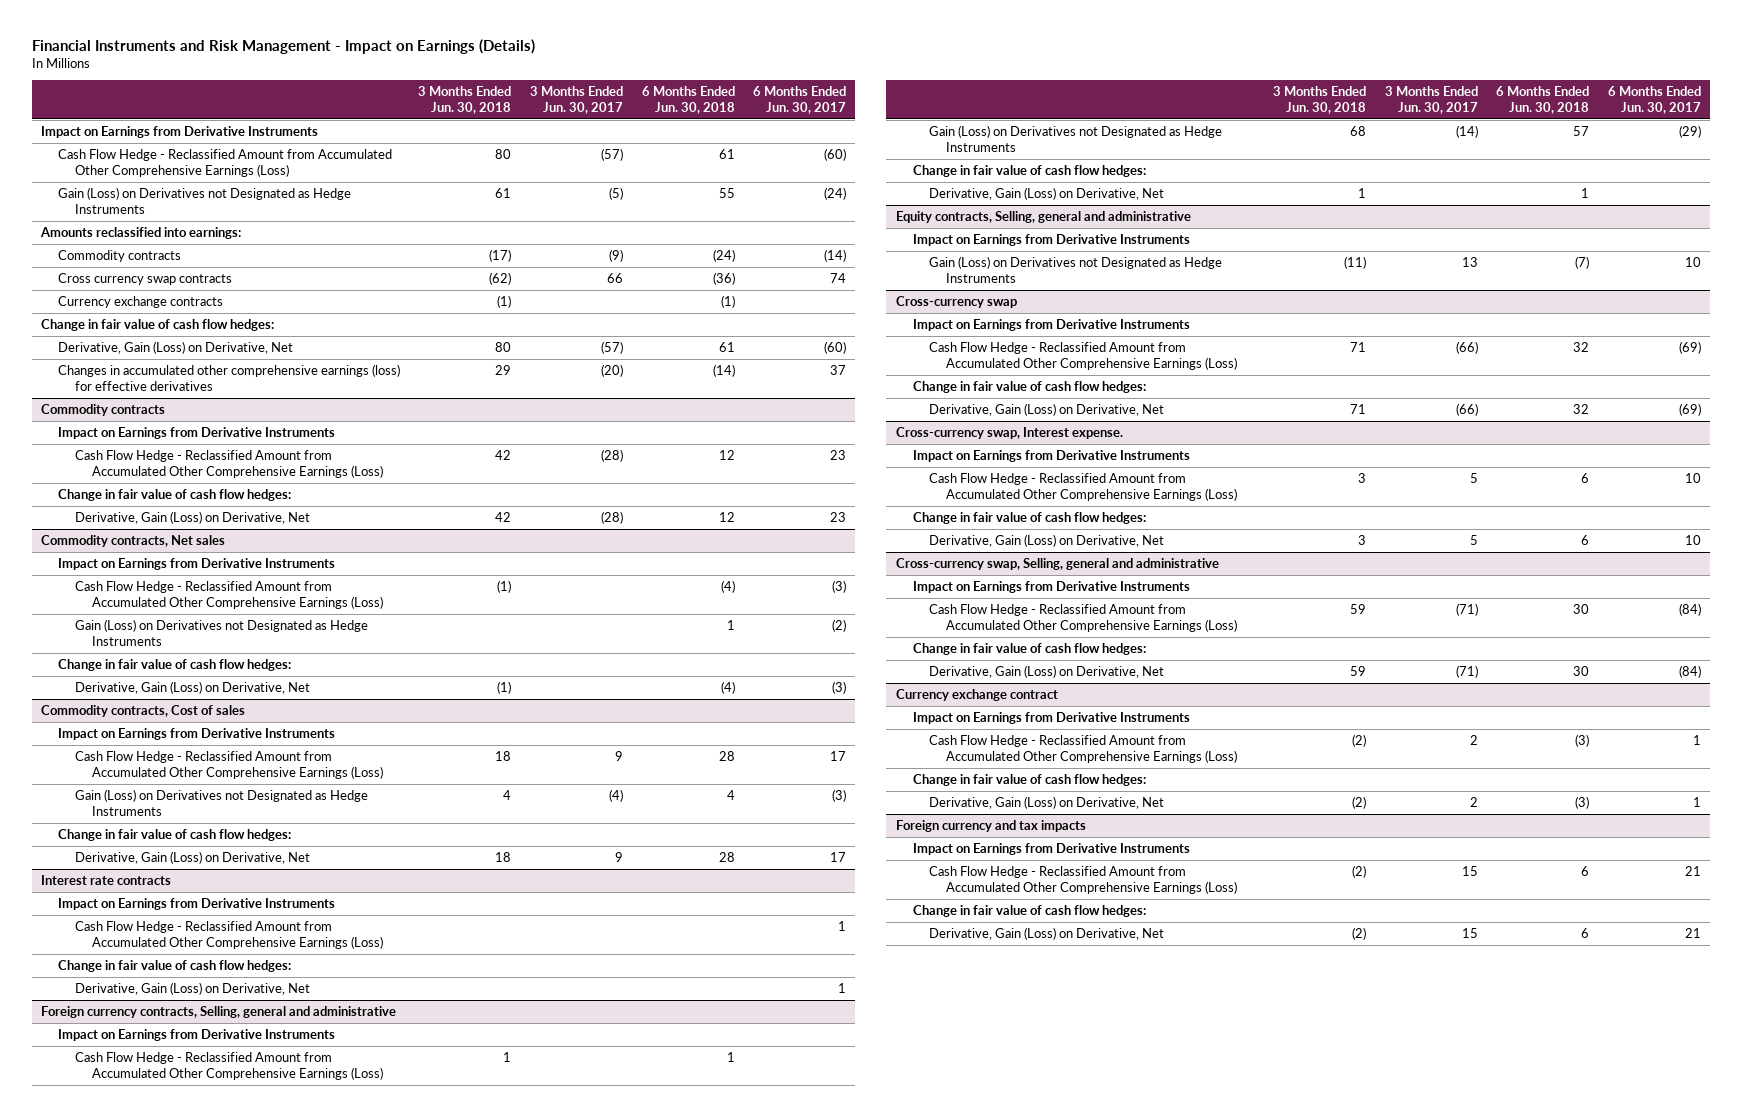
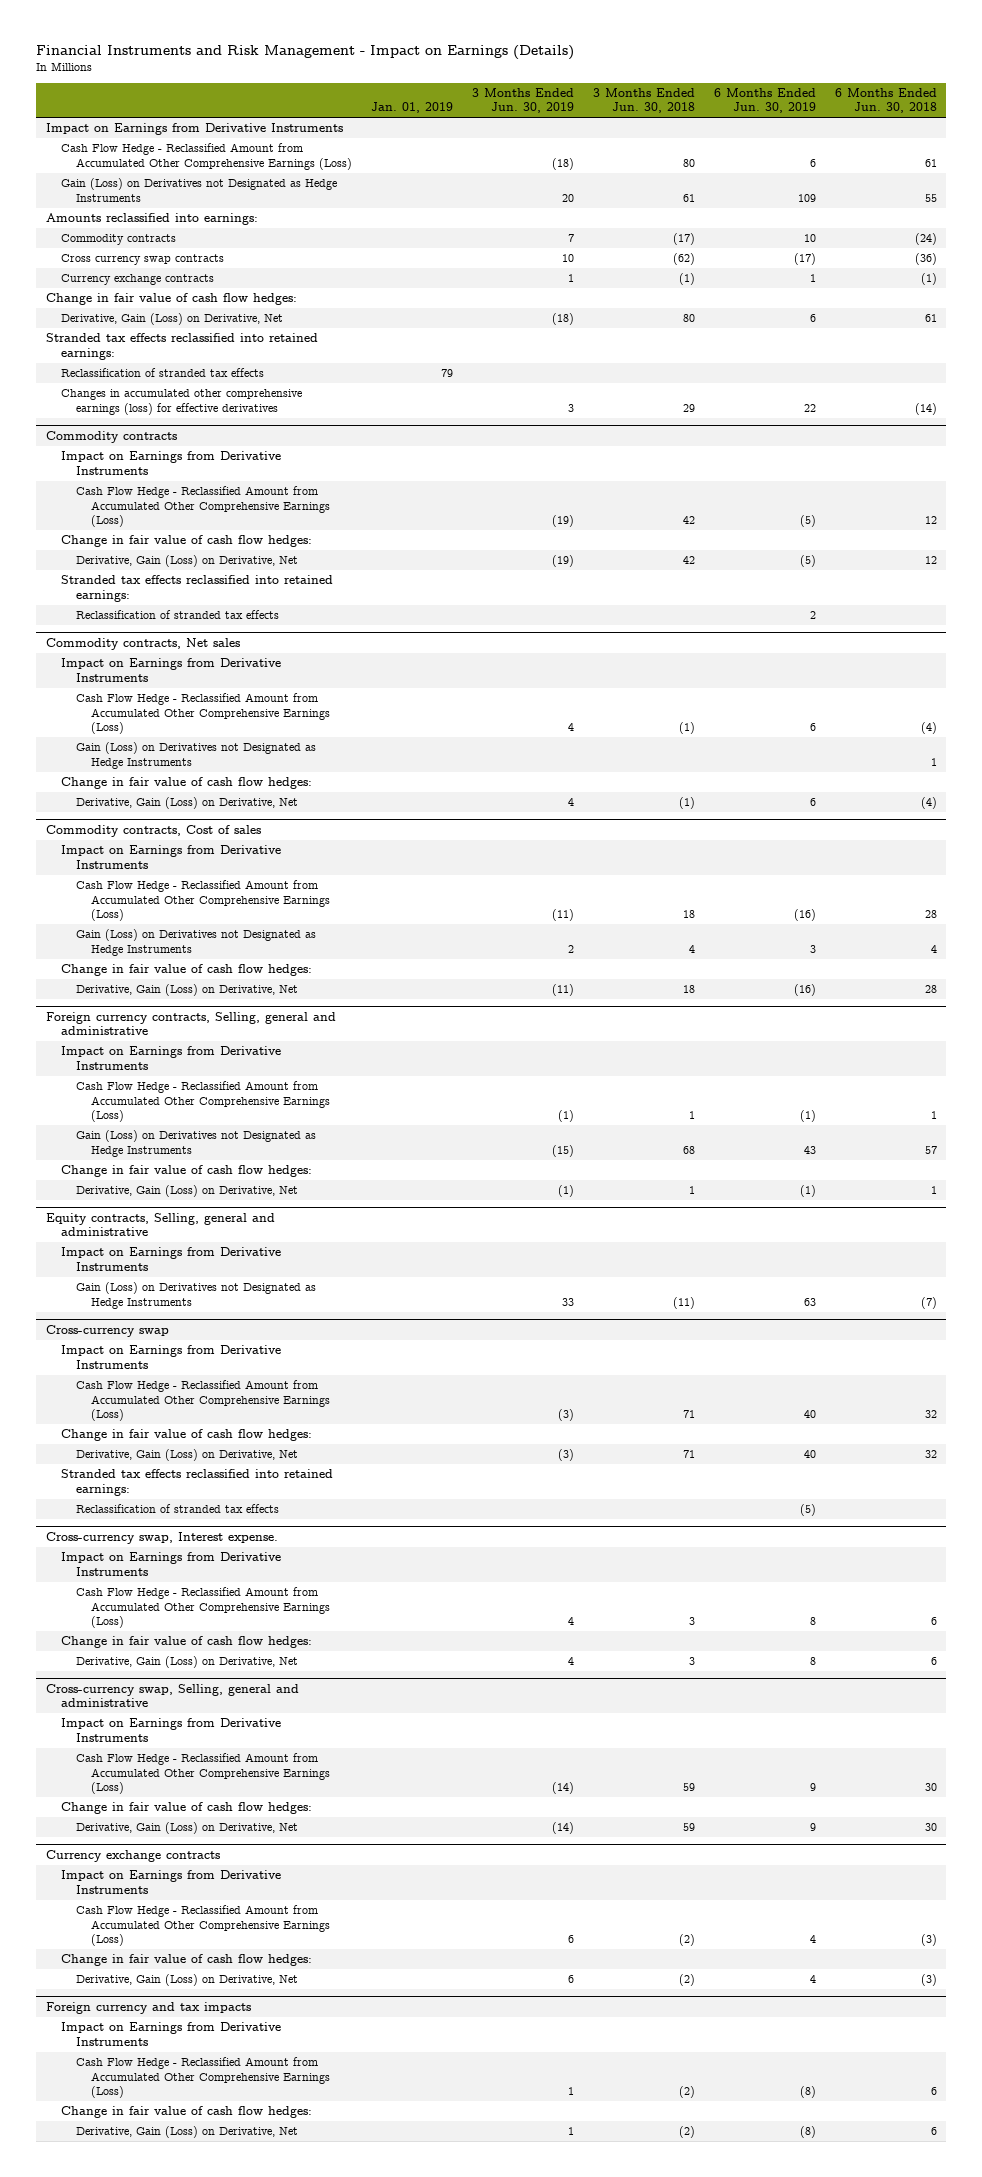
- | 3 Months Ended Jun. 30, 2018 | 3 Months Ended Jun. 30, 2017 | 6 Months Ended Jun. 30, 2018 | 6 Months Ended Jun. 30, 2017
+ | Jan. 01, 2019 | 3 Months Ended Jun. 30, 2019 | 3 Months Ended Jun. 30, 2018 | 6 Months Ended Jun. 30, 2019 | 6 Months Ended Jun. 30, 2018
+ Stranded tax effects reclassified into retained earnings:
+ Reclassification of stranded tax effects | 79 | | | |
@ Commodity contracts
+ Stranded tax effects reclassified into retained earnings:
+ Reclassification of stranded tax effects | | | | 2 |
- Interest rate contracts
- Impact on Earnings from Derivative Instruments
- Cash Flow Hedge - Reclassified Amount from Accumulated Other Comprehensive Earnings (Loss) | | | | 1
- Change in fair value of cash flow hedges:
- Derivative, Gain (Loss) on Derivative, Net | | | | 1
@ Cross-currency swap
+ Stranded tax effects reclassified into retained earnings:
+ Reclassification of stranded tax effects | | | | (5) |
- Currency exchange contract
+ Currency exchange contracts

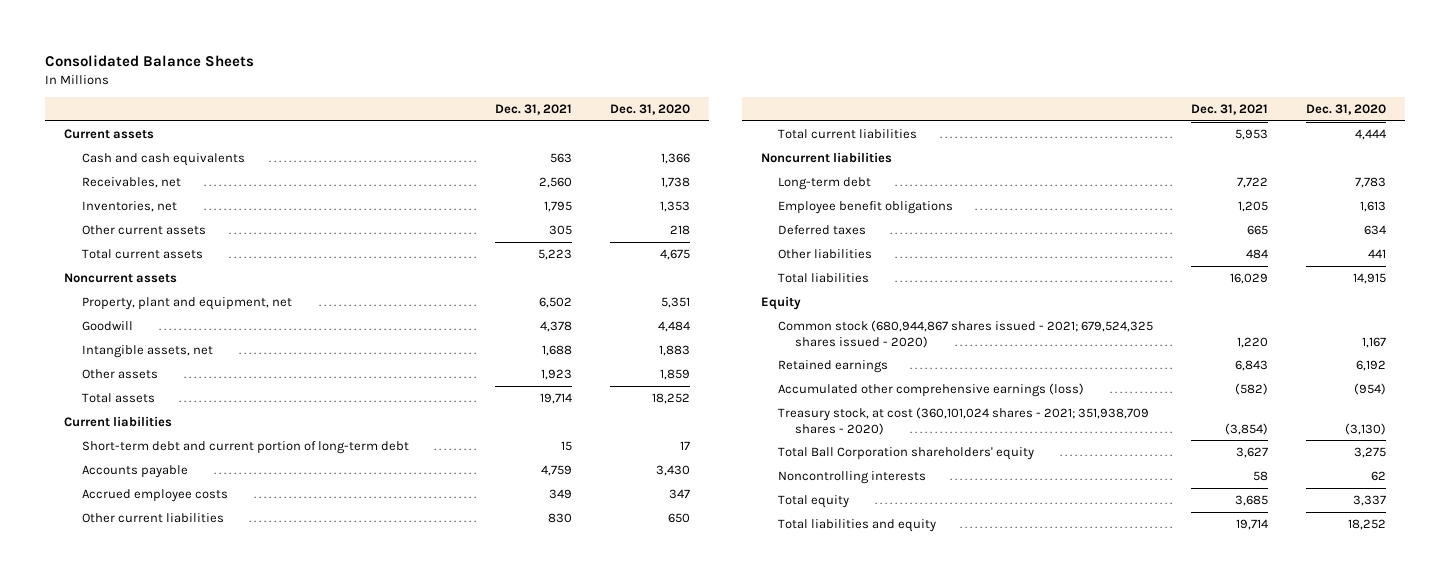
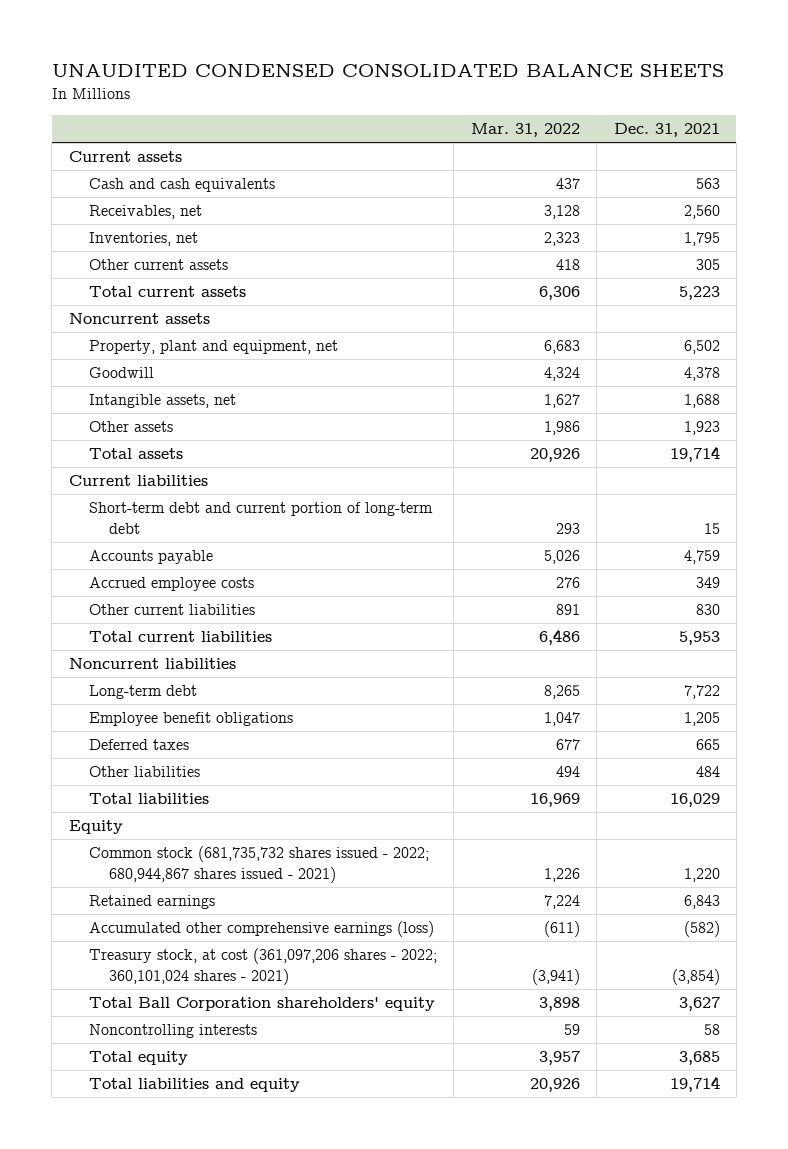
- Consolidated Balance Sheets
+ UNAUDITED CONDENSED CONSOLIDATED BALANCE SHEETS
- | Dec. 31, 2021 | Dec. 31, 2020
+ | Mar. 31, 2022 | Dec. 31, 2021
- Common stock (680,944,867 shares issued - 2021; 679,524,325 shares issued - 2020) | 1,220 | 1,167
+ Common stock (681,735,732 shares issued - 2022; 680,944,867 shares issued - 2021) | 1,226 | 1,220
- Treasury stock, at cost (360,101,024 shares - 2021; 351,938,709 shares - 2020) | (3,854) | (3,130)
+ Treasury stock, at cost (361,097,206 shares - 2022; 360,101,024 shares - 2021) | (3,941) | (3,854)

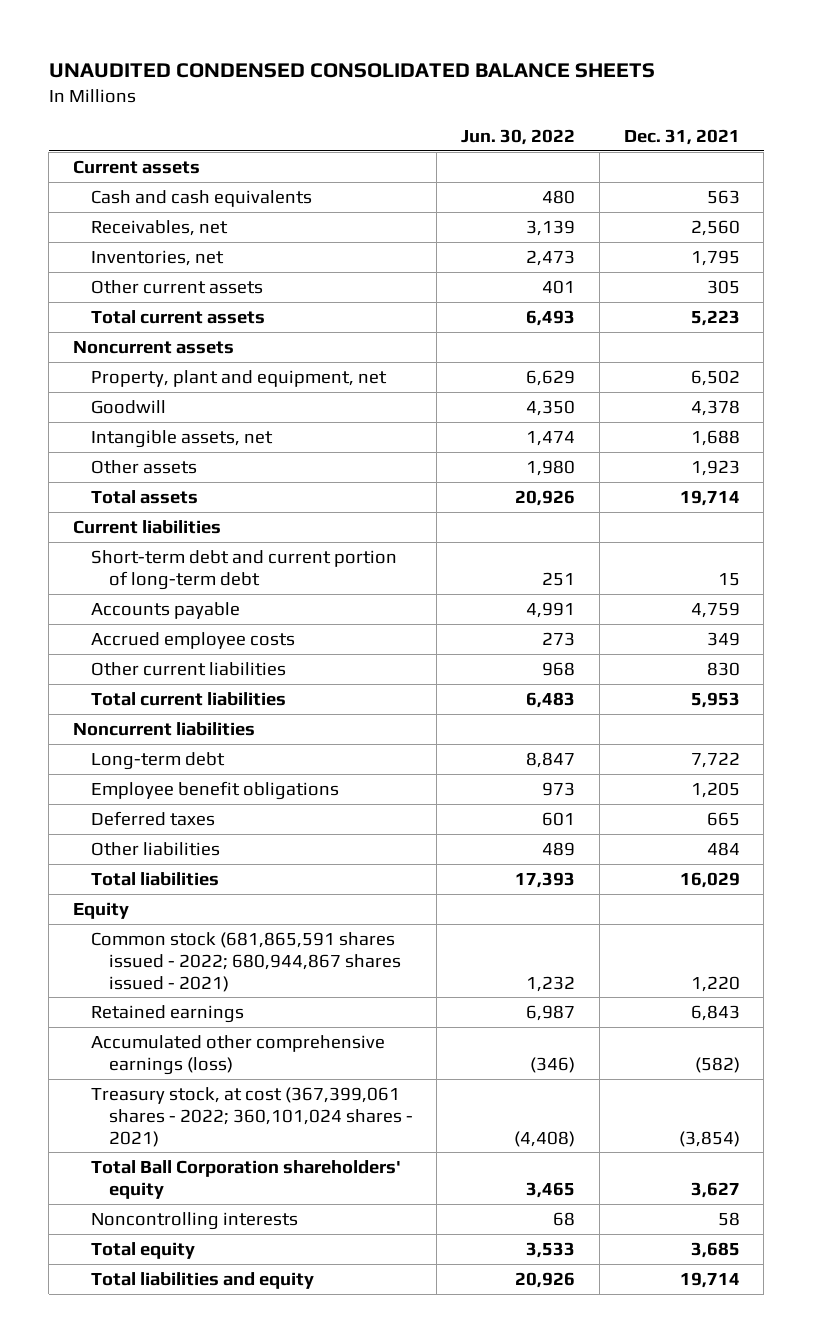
- | Mar. 31, 2022 | Dec. 31, 2021
+ | Jun. 30, 2022 | Dec. 31, 2021
- Common stock (681,735,732 shares issued - 2022; 680,944,867 shares issued - 2021) | 1,226 | 1,220
+ Common stock (681,865,591 shares issued - 2022; 680,944,867 shares issued - 2021) | 1,232 | 1,220
- Treasury stock, at cost (361,097,206 shares - 2022; 360,101,024 shares - 2021) | (3,941) | (3,854)
+ Treasury stock, at cost (367,399,061 shares - 2022; 360,101,024 shares - 2021) | (4,408) | (3,854)

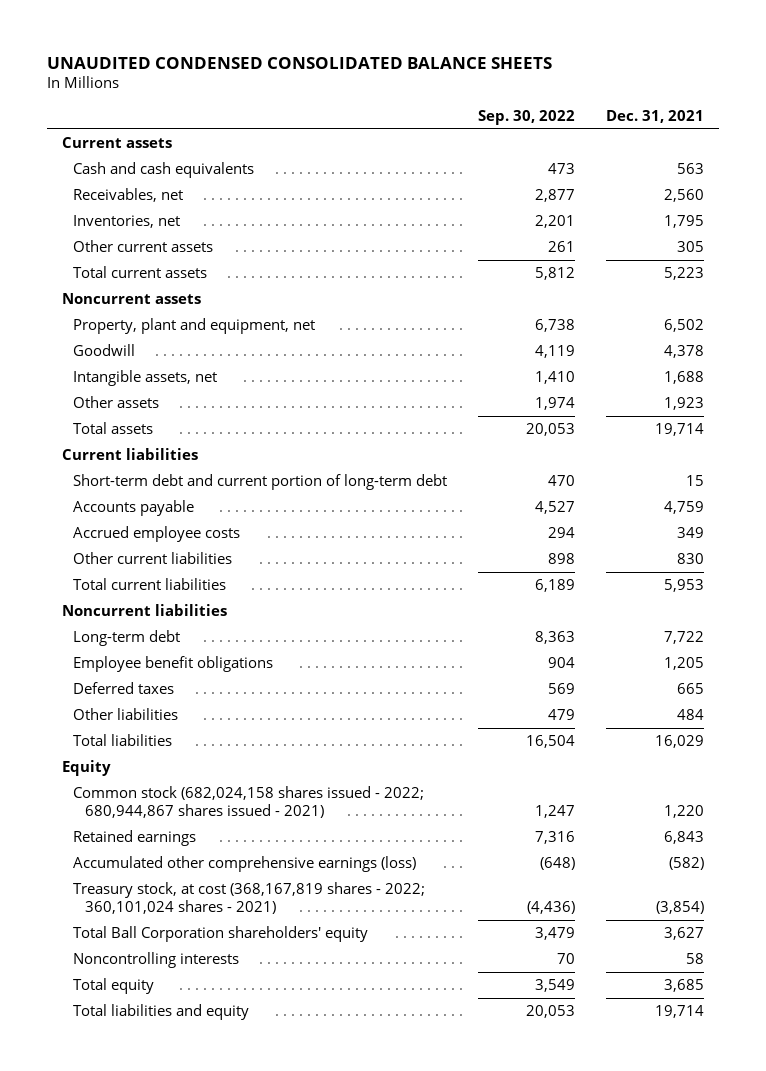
- | Jun. 30, 2022 | Dec. 31, 2021
+ | Sep. 30, 2022 | Dec. 31, 2021
- Common stock (681,865,591 shares issued - 2022; 680,944,867 shares issued - 2021) | 1,232 | 1,220
+ Common stock (682,024,158 shares issued - 2022; 680,944,867 shares issued - 2021) | 1,247 | 1,220
- Treasury stock, at cost (367,399,061 shares - 2022; 360,101,024 shares - 2021) | (4,408) | (3,854)
+ Treasury stock, at cost (368,167,819 shares - 2022; 360,101,024 shares - 2021) | (4,436) | (3,854)

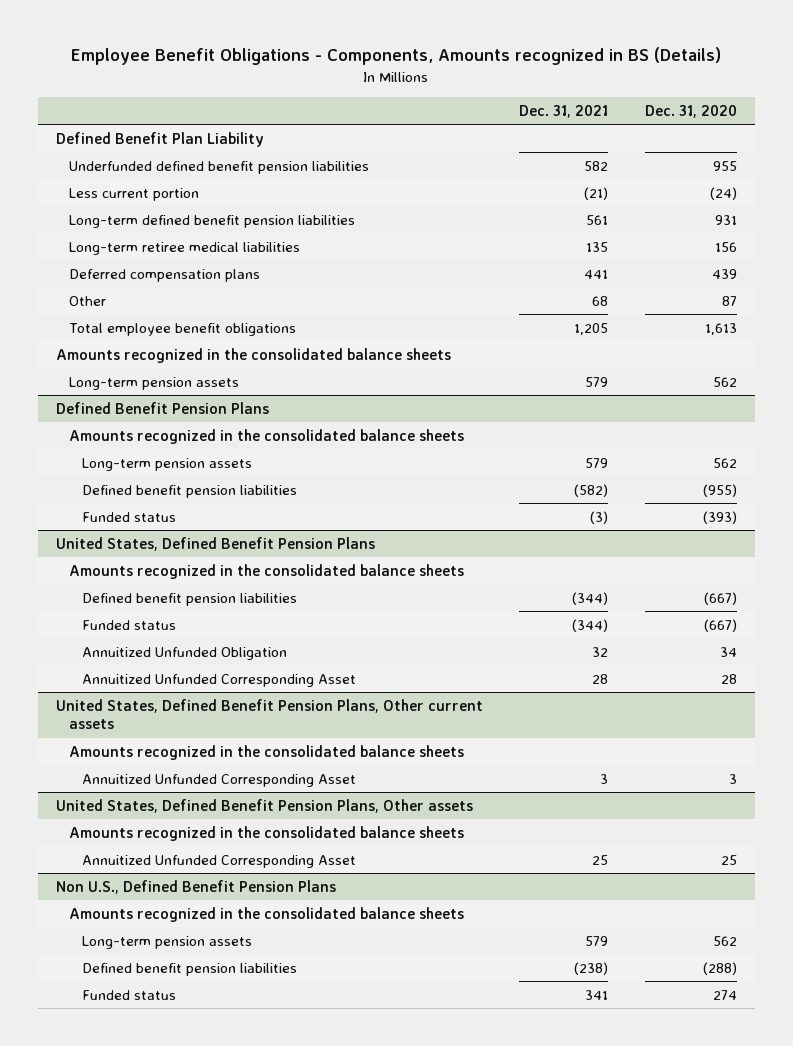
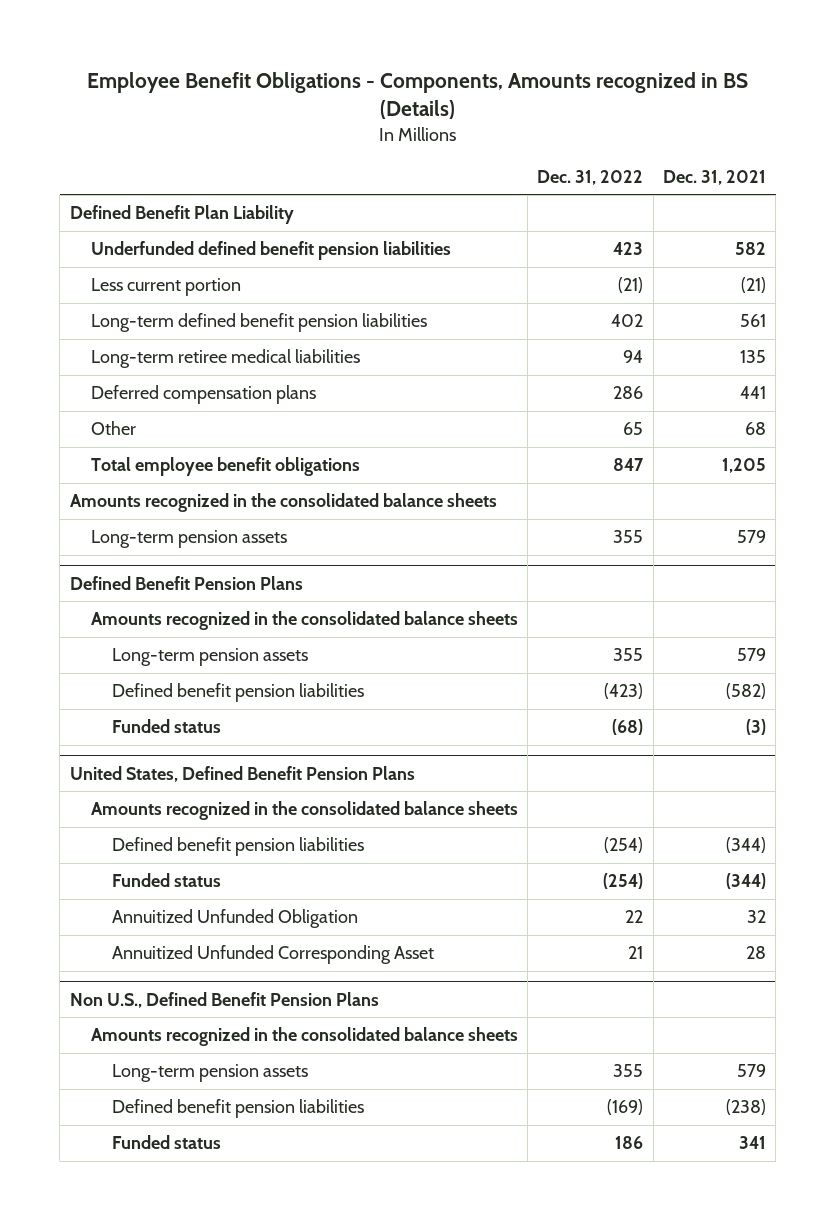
- | Dec. 31, 2021 | Dec. 31, 2020
+ | Dec. 31, 2022 | Dec. 31, 2021
- United States, Defined Benefit Pension Plans, Other current assets
- Amounts recognized in the consolidated balance sheets
- Annuitized Unfunded Corresponding Asset | 3 | 3
- United States, Defined Benefit Pension Plans, Other assets
- Amounts recognized in the consolidated balance sheets
- Annuitized Unfunded Corresponding Asset | 25 | 25

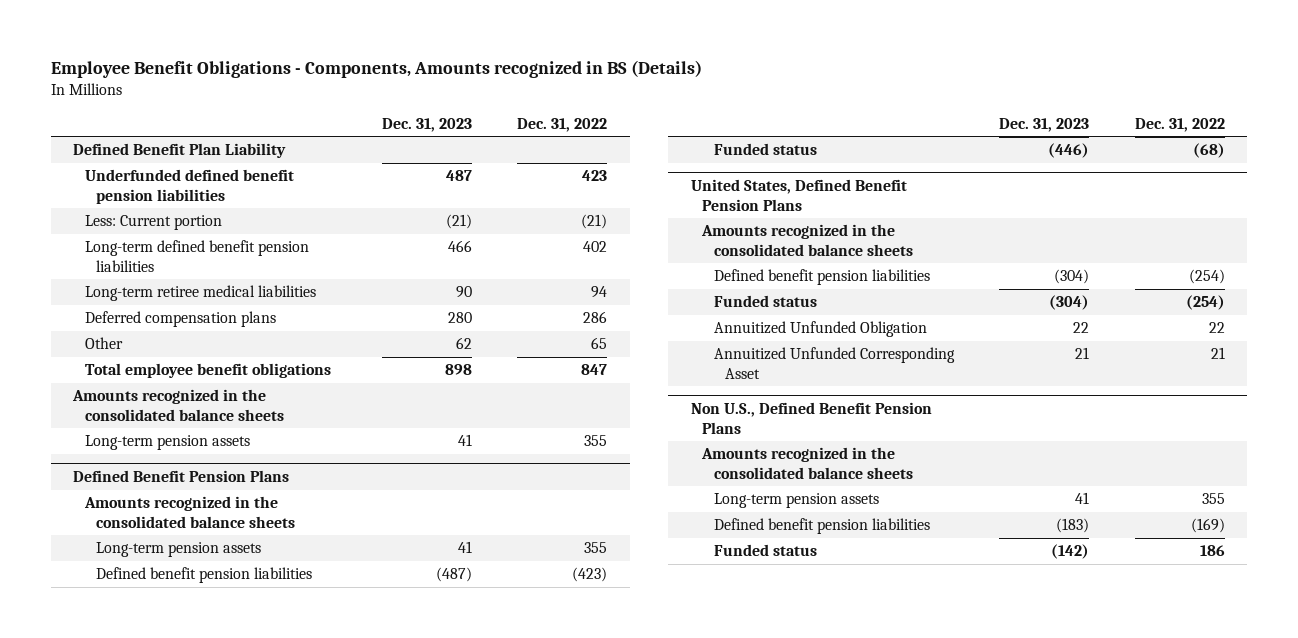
- | Dec. 31, 2022 | Dec. 31, 2021
+ | Dec. 31, 2023 | Dec. 31, 2022
- Less current portion | (21) | (21)
+ Less: Current portion | (21) | (21)

